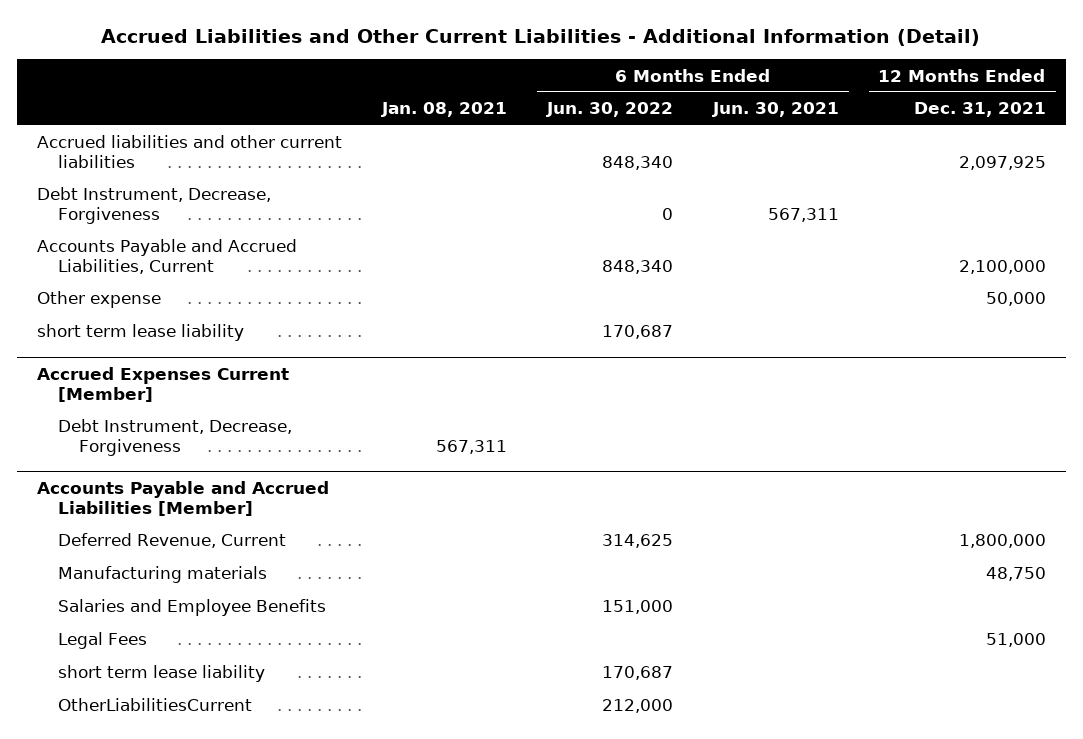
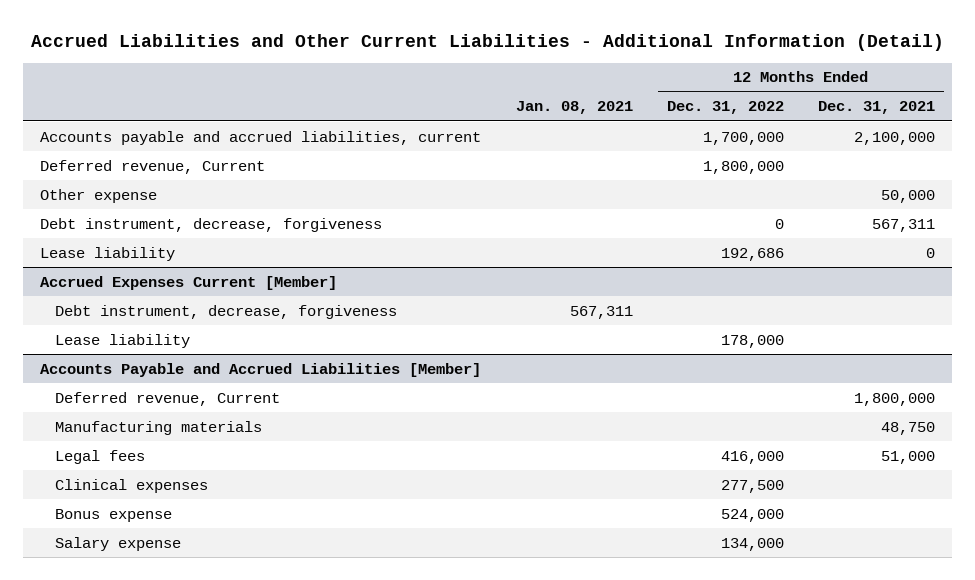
- | Jan. 08, 2021 | 6 Months Ended Jun. 30, 2022 | 6 Months Ended Jun. 30, 2021 | 12 Months Ended Dec. 31, 2021
+ | Jan. 08, 2021 | 12 Months Ended Dec. 31, 2022 | 12 Months Ended Dec. 31, 2021
- Accrued liabilities and other current liabilities | | 848,340 | | 2,097,925
- Debt Instrument, Decrease, Forgiveness | | 0 | 567,311 |
- Accounts Payable and Accrued Liabilities, Current | | 848,340 | | 2,100,000
+ Accounts payable and accrued liabilities, current | | 1,700,000 | 2,100,000
+ Deferred revenue, Current | | 1,800,000 |
- short term lease liability | | 170,687 | |
+ Debt instrument, decrease, forgiveness | | 0 | 567,311
+ Lease liability | | 192,686 | 0
@ Accrued Expenses Current [Member]
- Debt Instrument, Decrease, Forgiveness | 567,311 | | |
+ Debt instrument, decrease, forgiveness | 567,311 | |
+ Lease liability | | 178,000 |
@ Accounts Payable and Accrued Liabilities [Member]
- Deferred Revenue, Current | | 314,625 | | 1,800,000
+ Deferred revenue, Current | | | 1,800,000
- Salaries and Employee Benefits | | 151,000 | |
- Legal Fees | | | | 51,000
- short term lease liability | | 170,687 | |
- OtherLiabilitiesCurrent | | 212,000 | |
+ Legal fees | | 416,000 | 51,000
+ Clinical expenses | | 277,500 |
+ Bonus expense | | 524,000 |
+ Salary expense | | 134,000 |

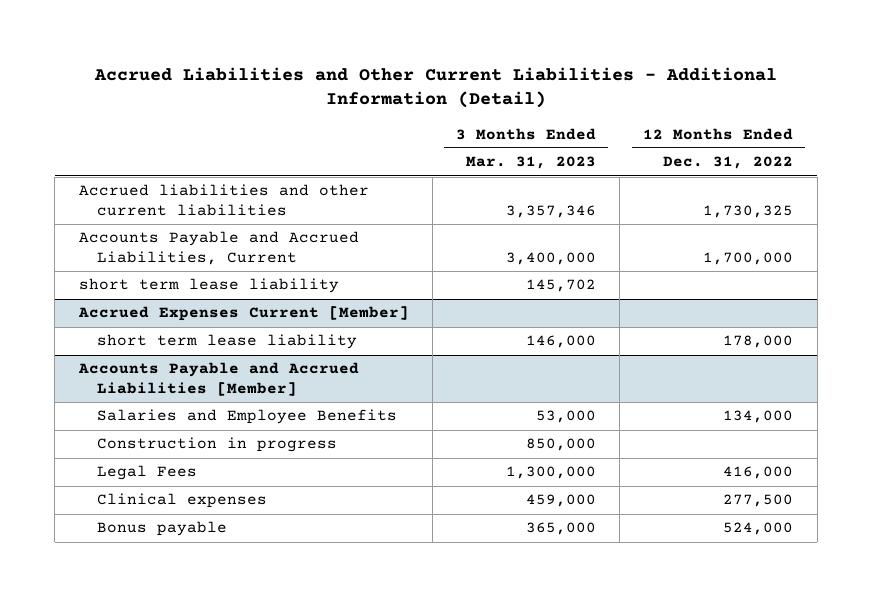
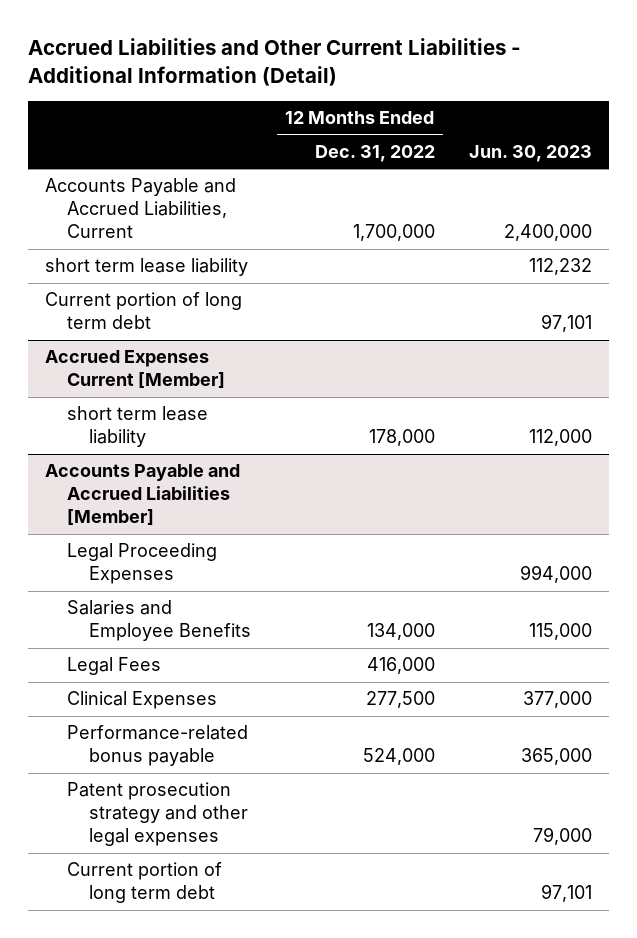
- | 3 Months Ended Mar. 31, 2023 | 12 Months Ended Dec. 31, 2022
+ | 12 Months Ended Dec. 31, 2022 | Jun. 30, 2023
- Accrued liabilities and other current liabilities | 3,357,346 | 1,730,325
+ Current portion of long term debt | | 97,101
@ Accounts Payable and Accrued Liabilities [Member]
+ Legal Proceeding Expenses | | 994,000
- Construction in progress | 850,000 |
- Clinical expenses | 459,000 | 277,500
- Bonus payable | 365,000 | 524,000
+ Clinical Expenses | 277,500 | 377,000
+ Performance-related bonus payable | 524,000 | 365,000
+ Patent prosecution strategy and other legal expenses | | 79,000
+ Current portion of long term debt | | 97,101

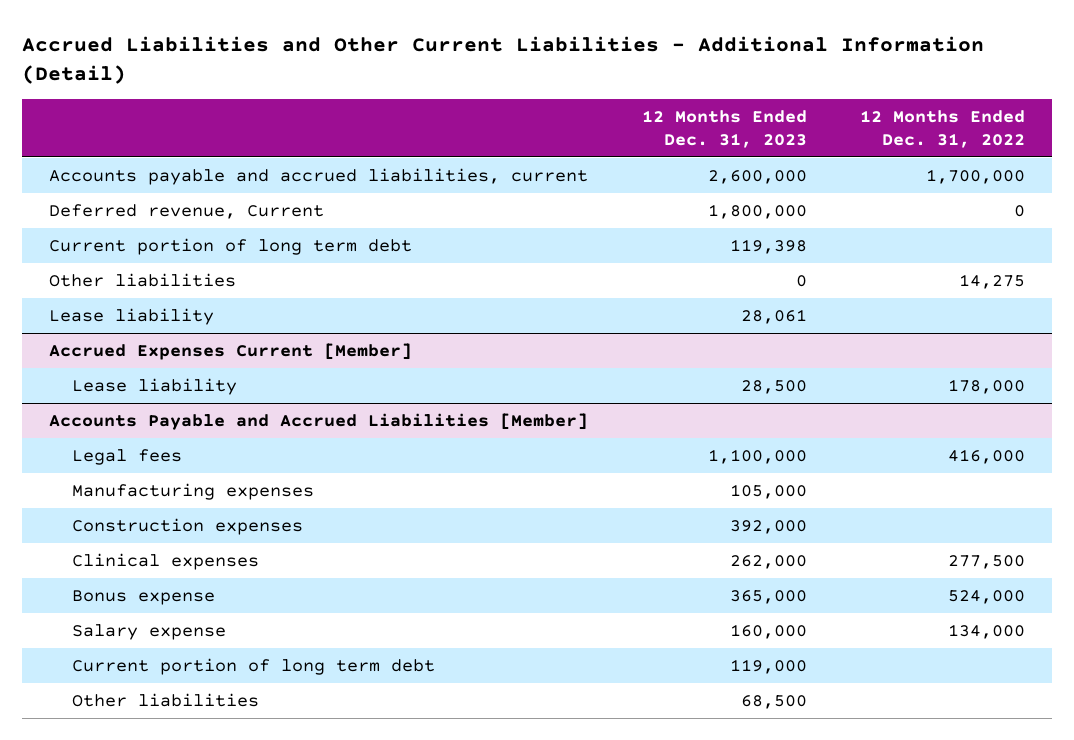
- | 12 Months Ended Dec. 31, 2022 | Jun. 30, 2023
+ | 12 Months Ended Dec. 31, 2023 | 12 Months Ended Dec. 31, 2022
- Accounts Payable and Accrued Liabilities, Current | 1,700,000 | 2,400,000
- short term lease liability | | 112,232
+ Accounts payable and accrued liabilities, current | 2,600,000 | 1,700,000
+ Deferred revenue, Current | 1,800,000 | 0
+ Other liabilities | 0 | 14,275
+ Lease liability | 28,061 |
@ Accrued Expenses Current [Member]
- short term lease liability | 178,000 | 112,000
+ Lease liability | 28,500 | 178,000
@ Accounts Payable and Accrued Liabilities [Member]
- Legal Proceeding Expenses | | 994,000
- Salaries and Employee Benefits | 134,000 | 115,000
- Legal Fees | 416,000 |
- Clinical Expenses | 277,500 | 377,000
- Performance-related bonus payable | 524,000 | 365,000
- Patent prosecution strategy and other legal expenses | | 79,000
+ Legal fees | 1,100,000 | 416,000
+ Manufacturing expenses | 105,000 |
+ Construction expenses | 392,000 |
+ Clinical expenses | 262,000 | 277,500
+ Bonus expense | 365,000 | 524,000
+ Salary expense | 160,000 | 134,000
+ Other liabilities | 68,500 |

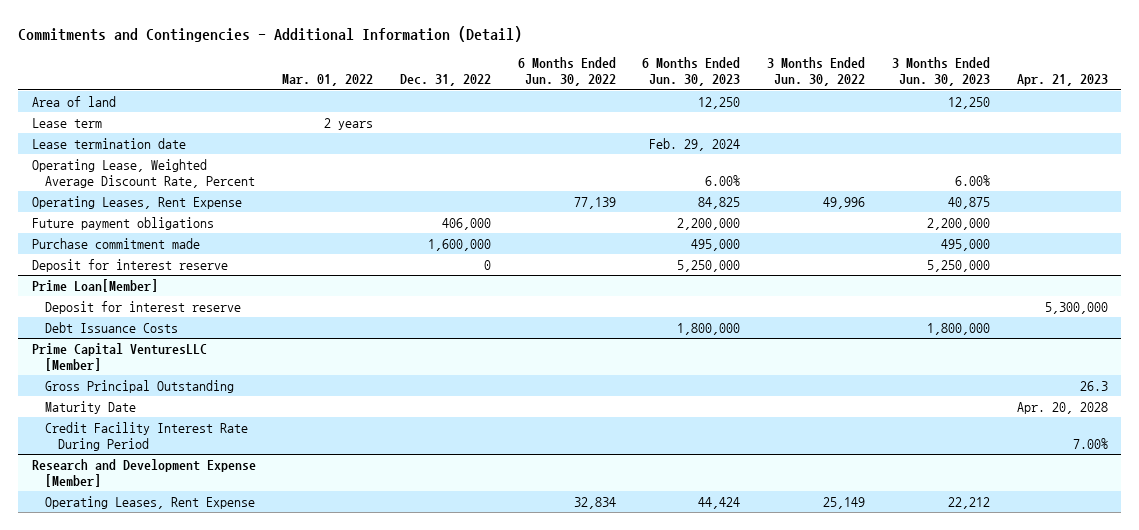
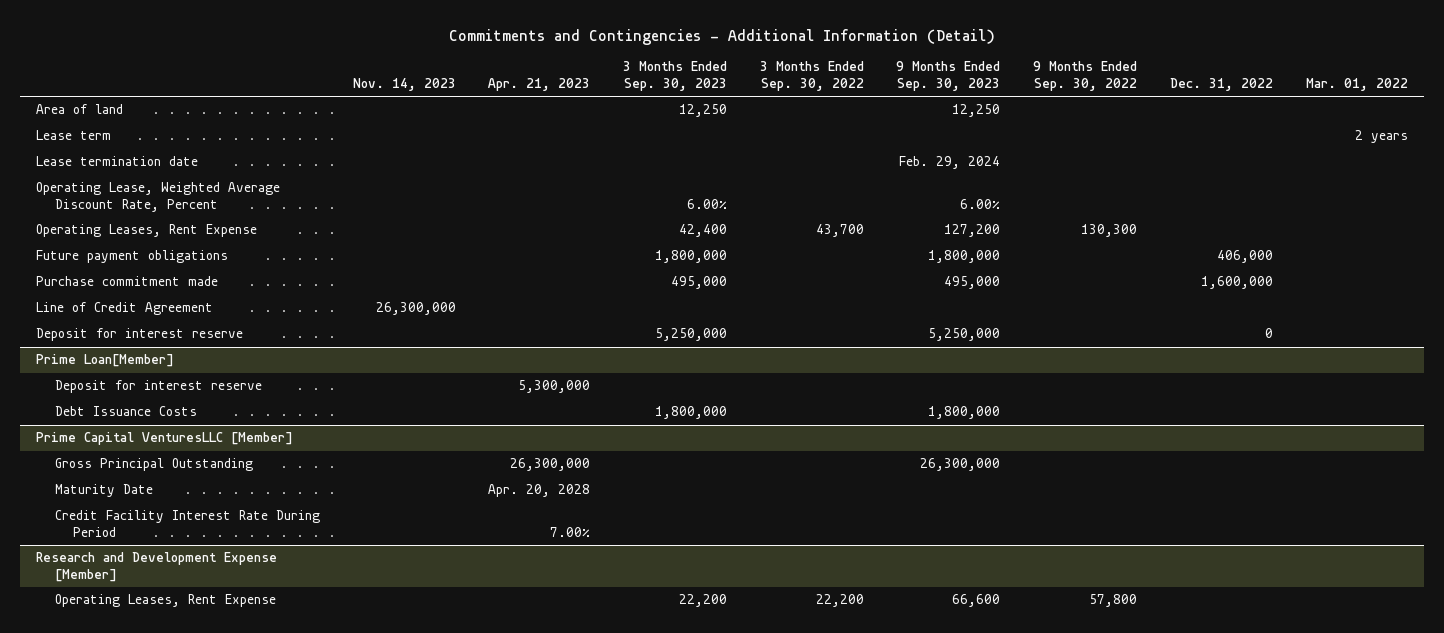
- | Mar. 01, 2022 | Dec. 31, 2022 | 6 Months Ended Jun. 30, 2022 | 6 Months Ended Jun. 30, 2023 | 3 Months Ended Jun. 30, 2022 | 3 Months Ended Jun. 30, 2023 | Apr. 21, 2023
+ | Nov. 14, 2023 | Apr. 21, 2023 | 3 Months Ended Sep. 30, 2023 | 3 Months Ended Sep. 30, 2022 | 9 Months Ended Sep. 30, 2023 | 9 Months Ended Sep. 30, 2022 | Dec. 31, 2022 | Mar. 01, 2022
+ Line of Credit Agreement | 26,300,000 | | | | | | |
@ Prime Capital VenturesLLC [Member]
- Gross Principal Outstanding | | | | | | | 26.3
+ Gross Principal Outstanding | | 26,300,000 | | | 26,300,000 | | |

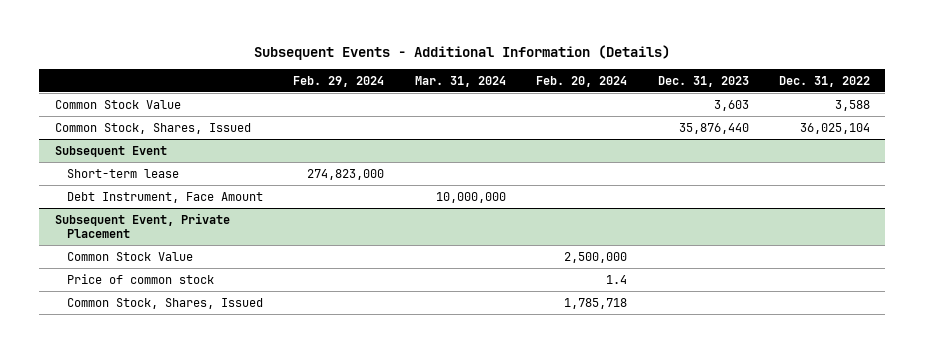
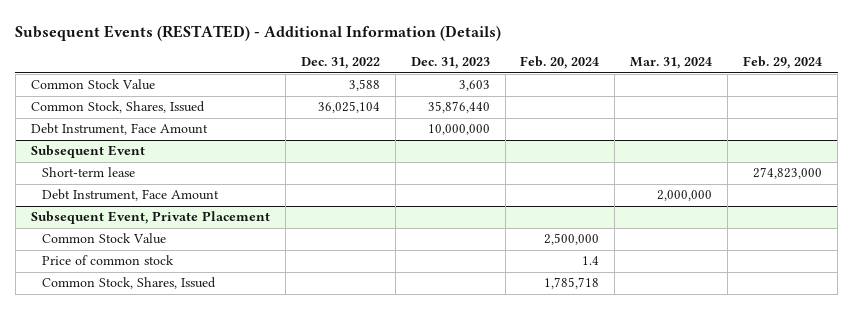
- Subsequent Events - Additional Information (Details)
+ Subsequent Events (RESTATED) - Additional Information (Details)
- | Feb. 29, 2024 | Mar. 31, 2024 | Feb. 20, 2024 | Dec. 31, 2023 | Dec. 31, 2022
+ | Dec. 31, 2022 | Dec. 31, 2023 | Feb. 20, 2024 | Mar. 31, 2024 | Feb. 29, 2024
+ Debt Instrument, Face Amount | | 10,000,000 | | |
@ Subsequent Event
- Debt Instrument, Face Amount | | 10,000,000 | | |
+ Debt Instrument, Face Amount | | | | 2,000,000 |

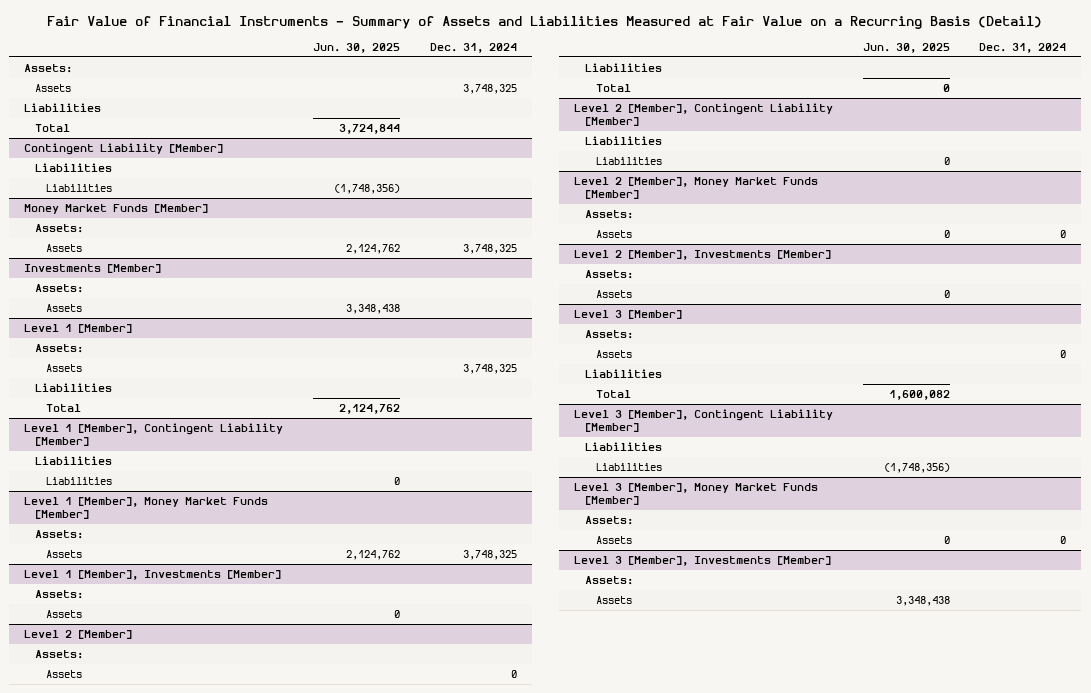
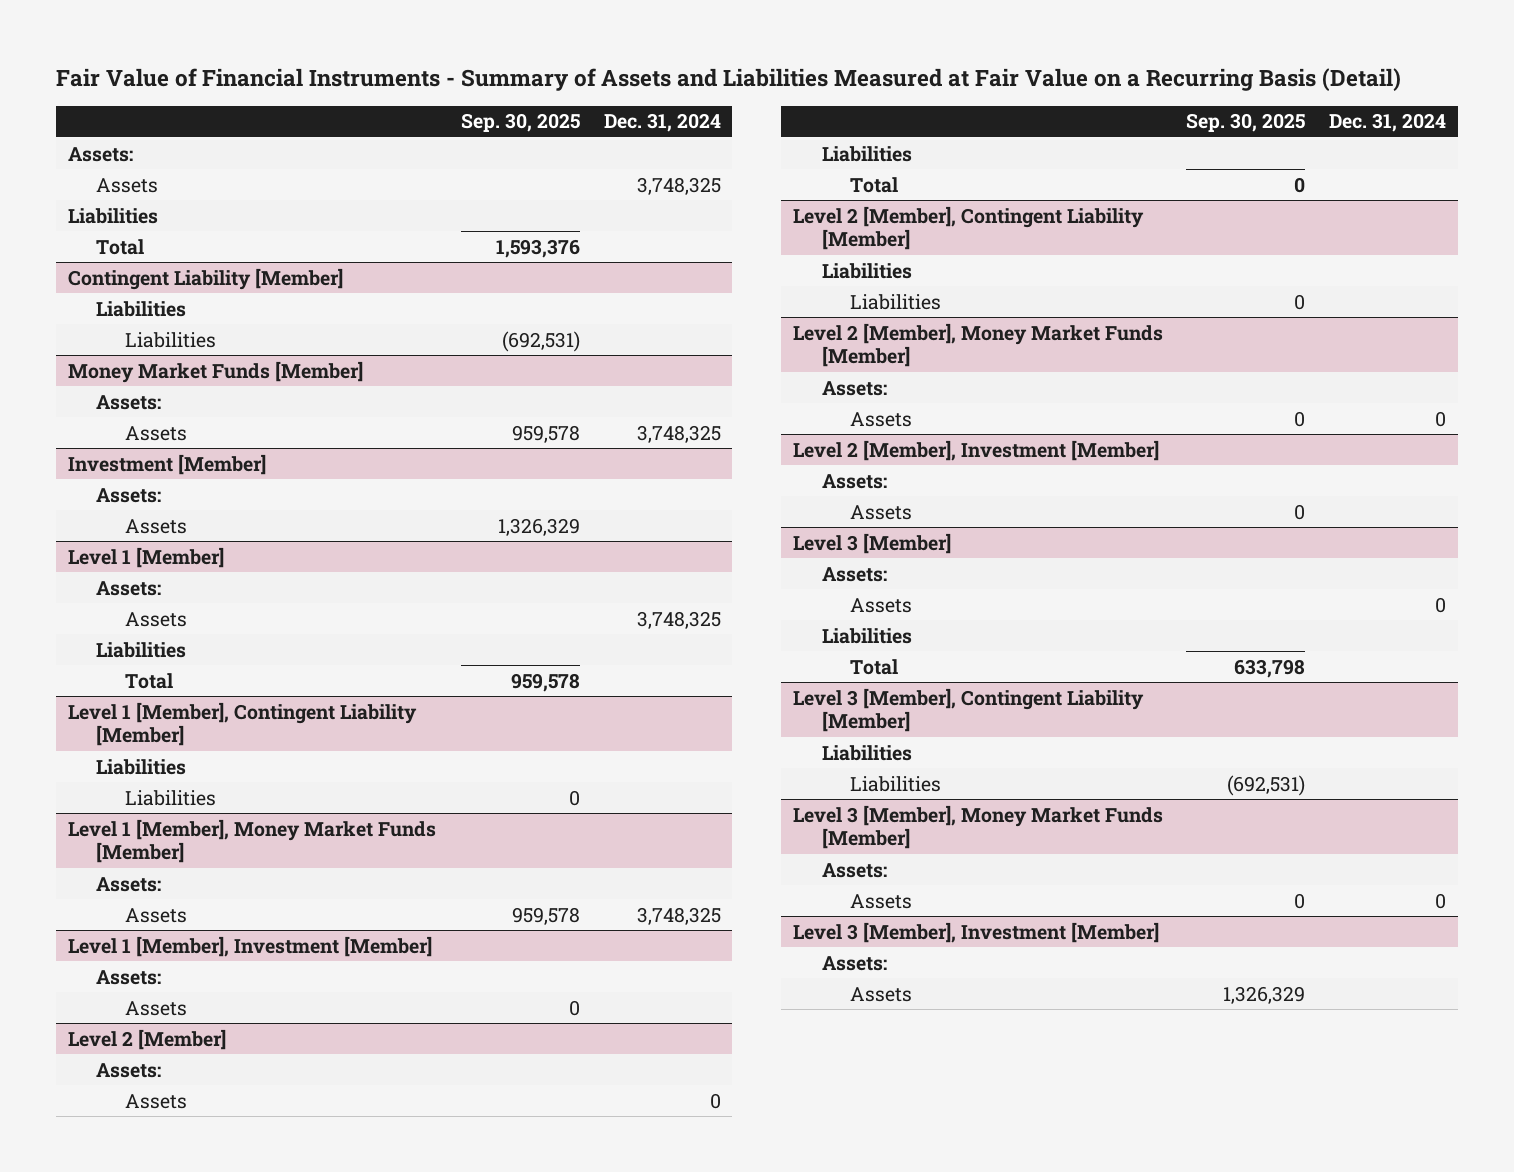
- | Jun. 30, 2025 | Dec. 31, 2024
+ | Sep. 30, 2025 | Dec. 31, 2024
- Investments [Member]
+ Investment [Member]
- Level 1 [Member], Investments [Member]
+ Level 1 [Member], Investment [Member]
- Level 2 [Member], Investments [Member]
+ Level 2 [Member], Investment [Member]
- Level 3 [Member], Investments [Member]
+ Level 3 [Member], Investment [Member]

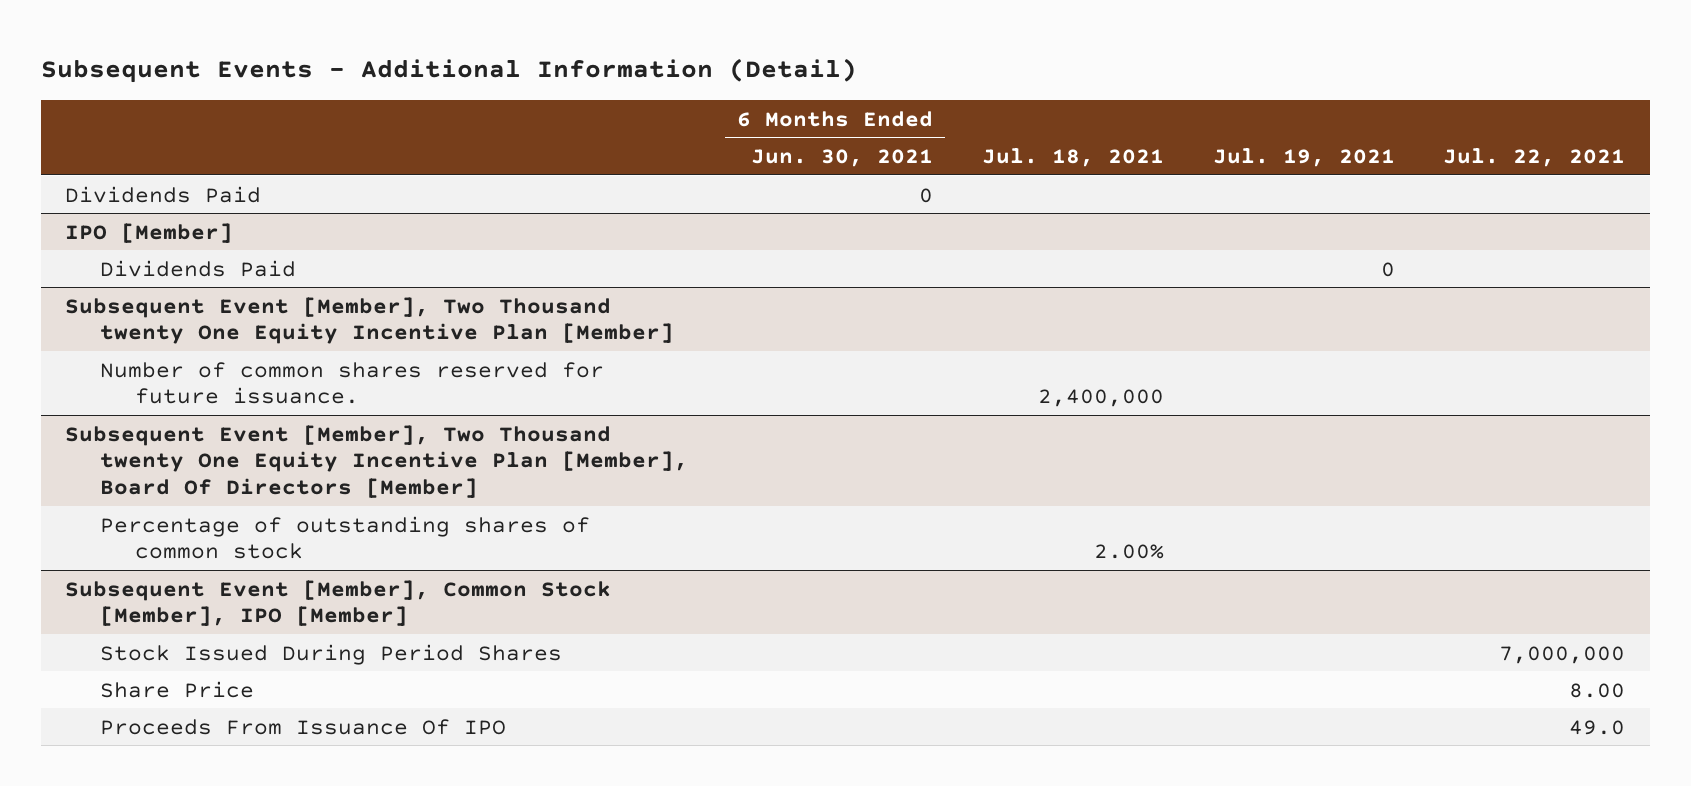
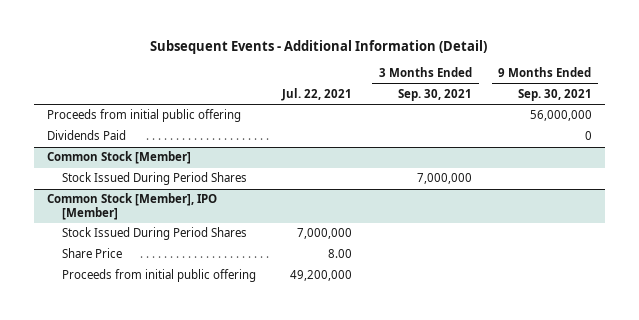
- | 6 Months Ended Jun. 30, 2021 | Jul. 18, 2021 | Jul. 19, 2021 | Jul. 22, 2021
+ | Jul. 22, 2021 | 3 Months Ended Sep. 30, 2021 | 9 Months Ended Sep. 30, 2021
+ Proceeds from initial public offering | | | 56,000,000
- IPO [Member]
- Dividends Paid | | | 0 |
- Subsequent Event [Member], Two Thousand twenty One Equity Incentive Plan [Member]
- Number of common shares reserved for future issuance. | | 2,400,000 | |
- Subsequent Event [Member], Two Thousand twenty One Equity Incentive Plan [Member], Board Of Directors [Member]
- Percentage of outstanding shares of common stock | | 2.00% | |
- Subsequent Event [Member], Common Stock [Member], IPO [Member]
+ Common Stock [Member]
+ Stock Issued During Period Shares | | 7,000,000 |
+ Common Stock [Member], IPO [Member]
- Proceeds From Issuance Of IPO | | | | 49.0
+ Proceeds from initial public offering | 49,200,000 | |

